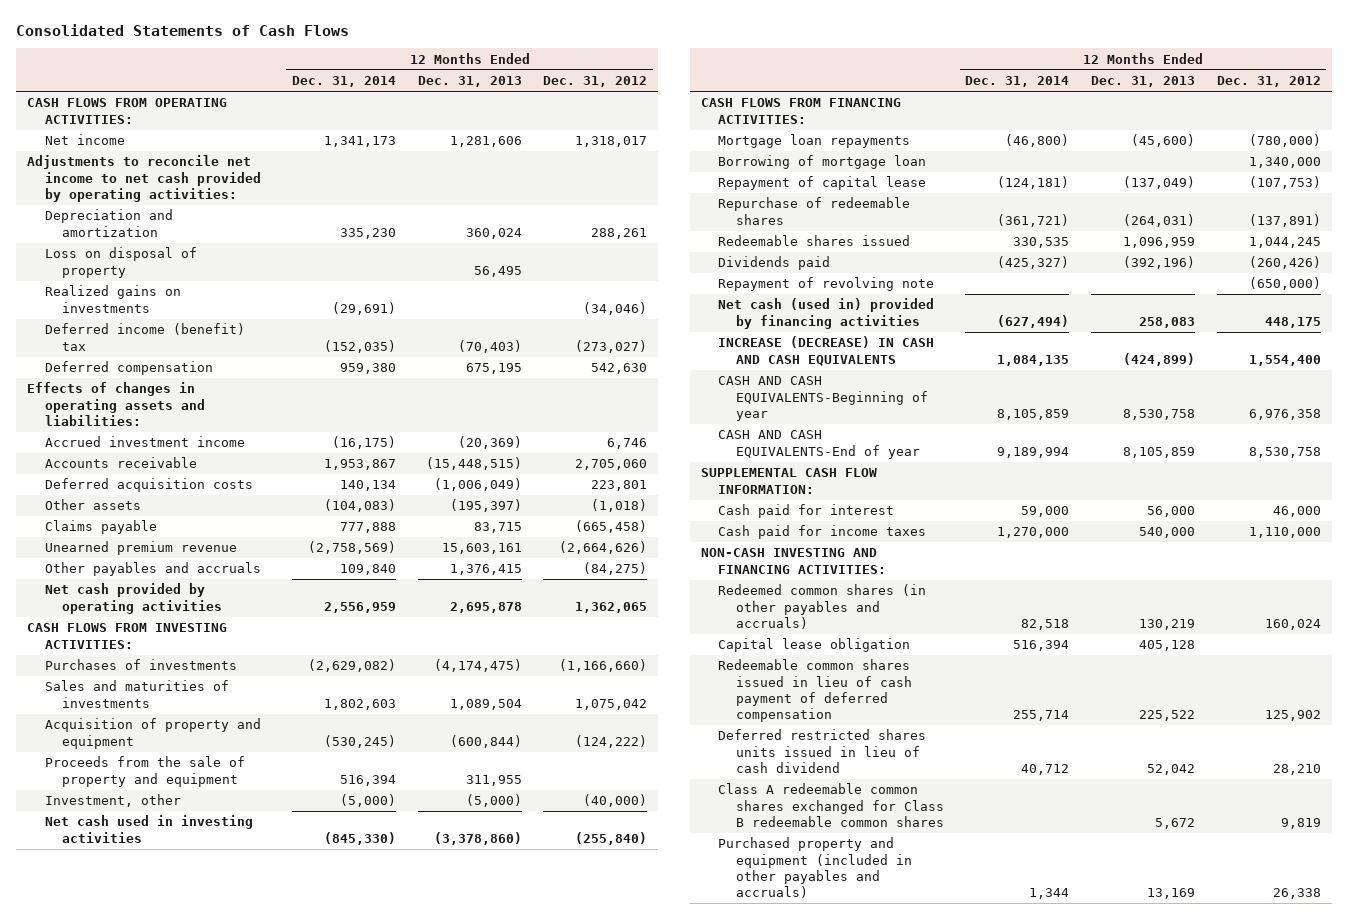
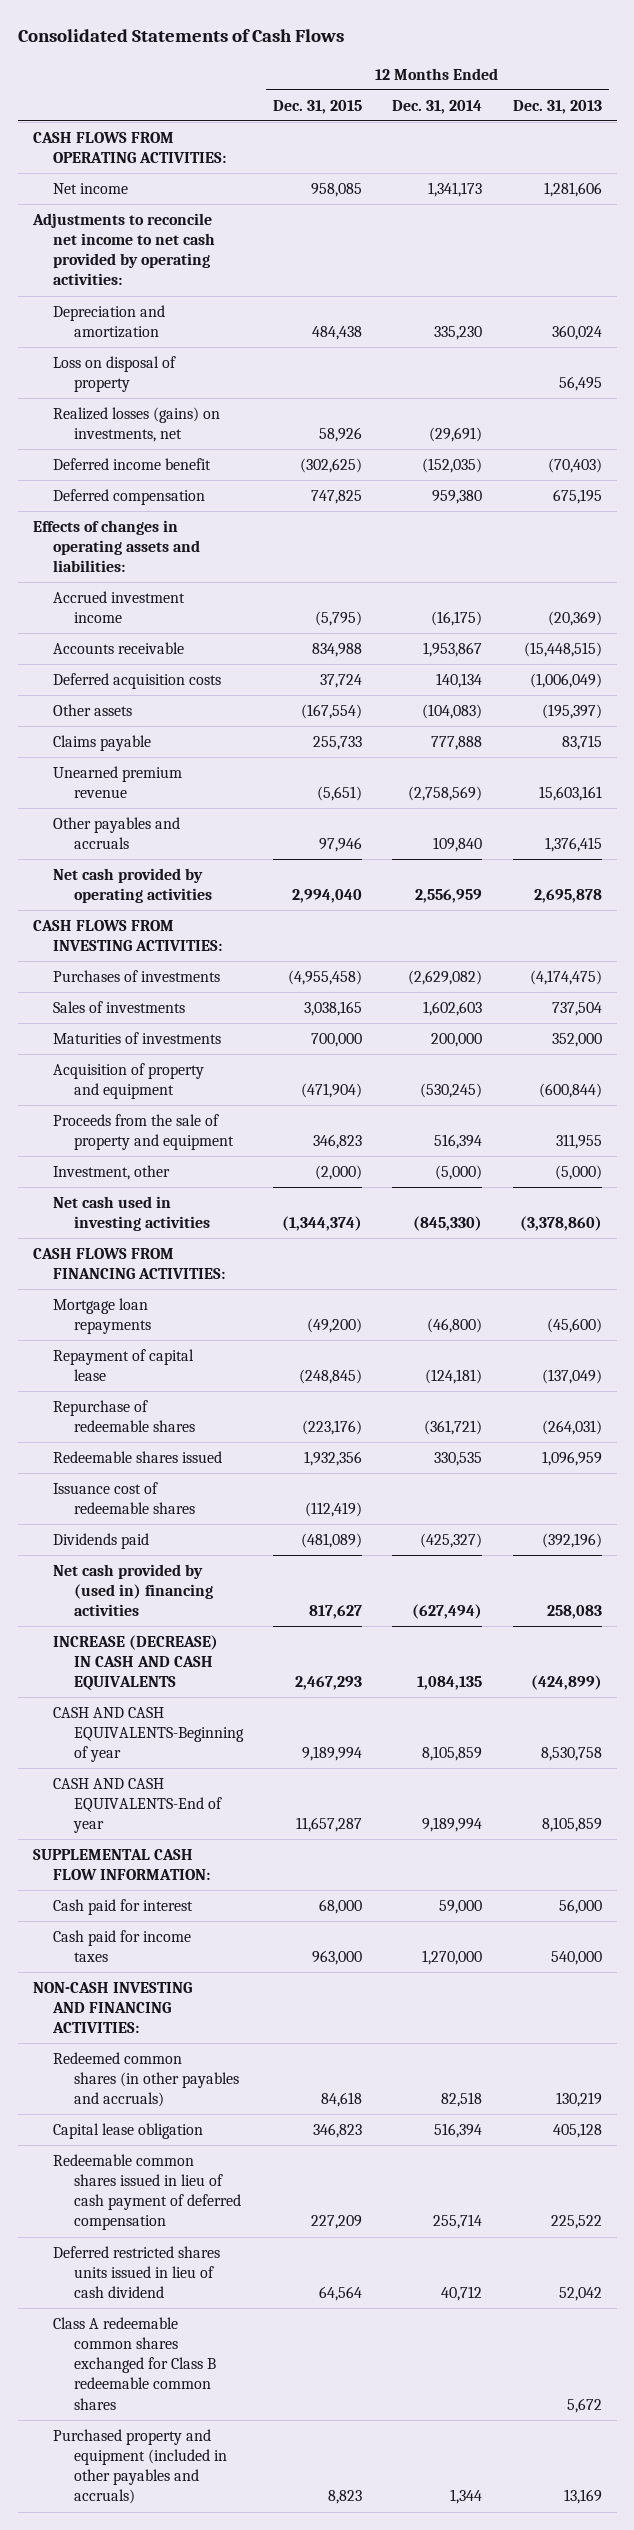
- | 12 Months Ended Dec. 31, 2014 | 12 Months Ended Dec. 31, 2013 | 12 Months Ended Dec. 31, 2012
+ | 12 Months Ended Dec. 31, 2015 | 12 Months Ended Dec. 31, 2014 | 12 Months Ended Dec. 31, 2013
- Realized gains on investments | (29,691) | | (34,046)
- Deferred income (benefit) tax | (152,035) | (70,403) | (273,027)
+ Realized losses (gains) on investments, net | 58,926 | (29,691) |
+ Deferred income benefit | (302,625) | (152,035) | (70,403)
- Sales and maturities of investments | 1,802,603 | 1,089,504 | 1,075,042
+ Sales of investments | 3,038,165 | 1,602,603 | 737,504
+ Maturities of investments | 700,000 | 200,000 | 352,000
- Borrowing of mortgage loan | | | 1,340,000
+ Issuance cost of redeemable shares | (112,419) | |
- Repayment of revolving note | | | (650,000)
- Net cash (used in) provided by financing activities | (627,494) | 258,083 | 448,175
+ Net cash provided by (used in) financing activities | 817,627 | (627,494) | 258,083

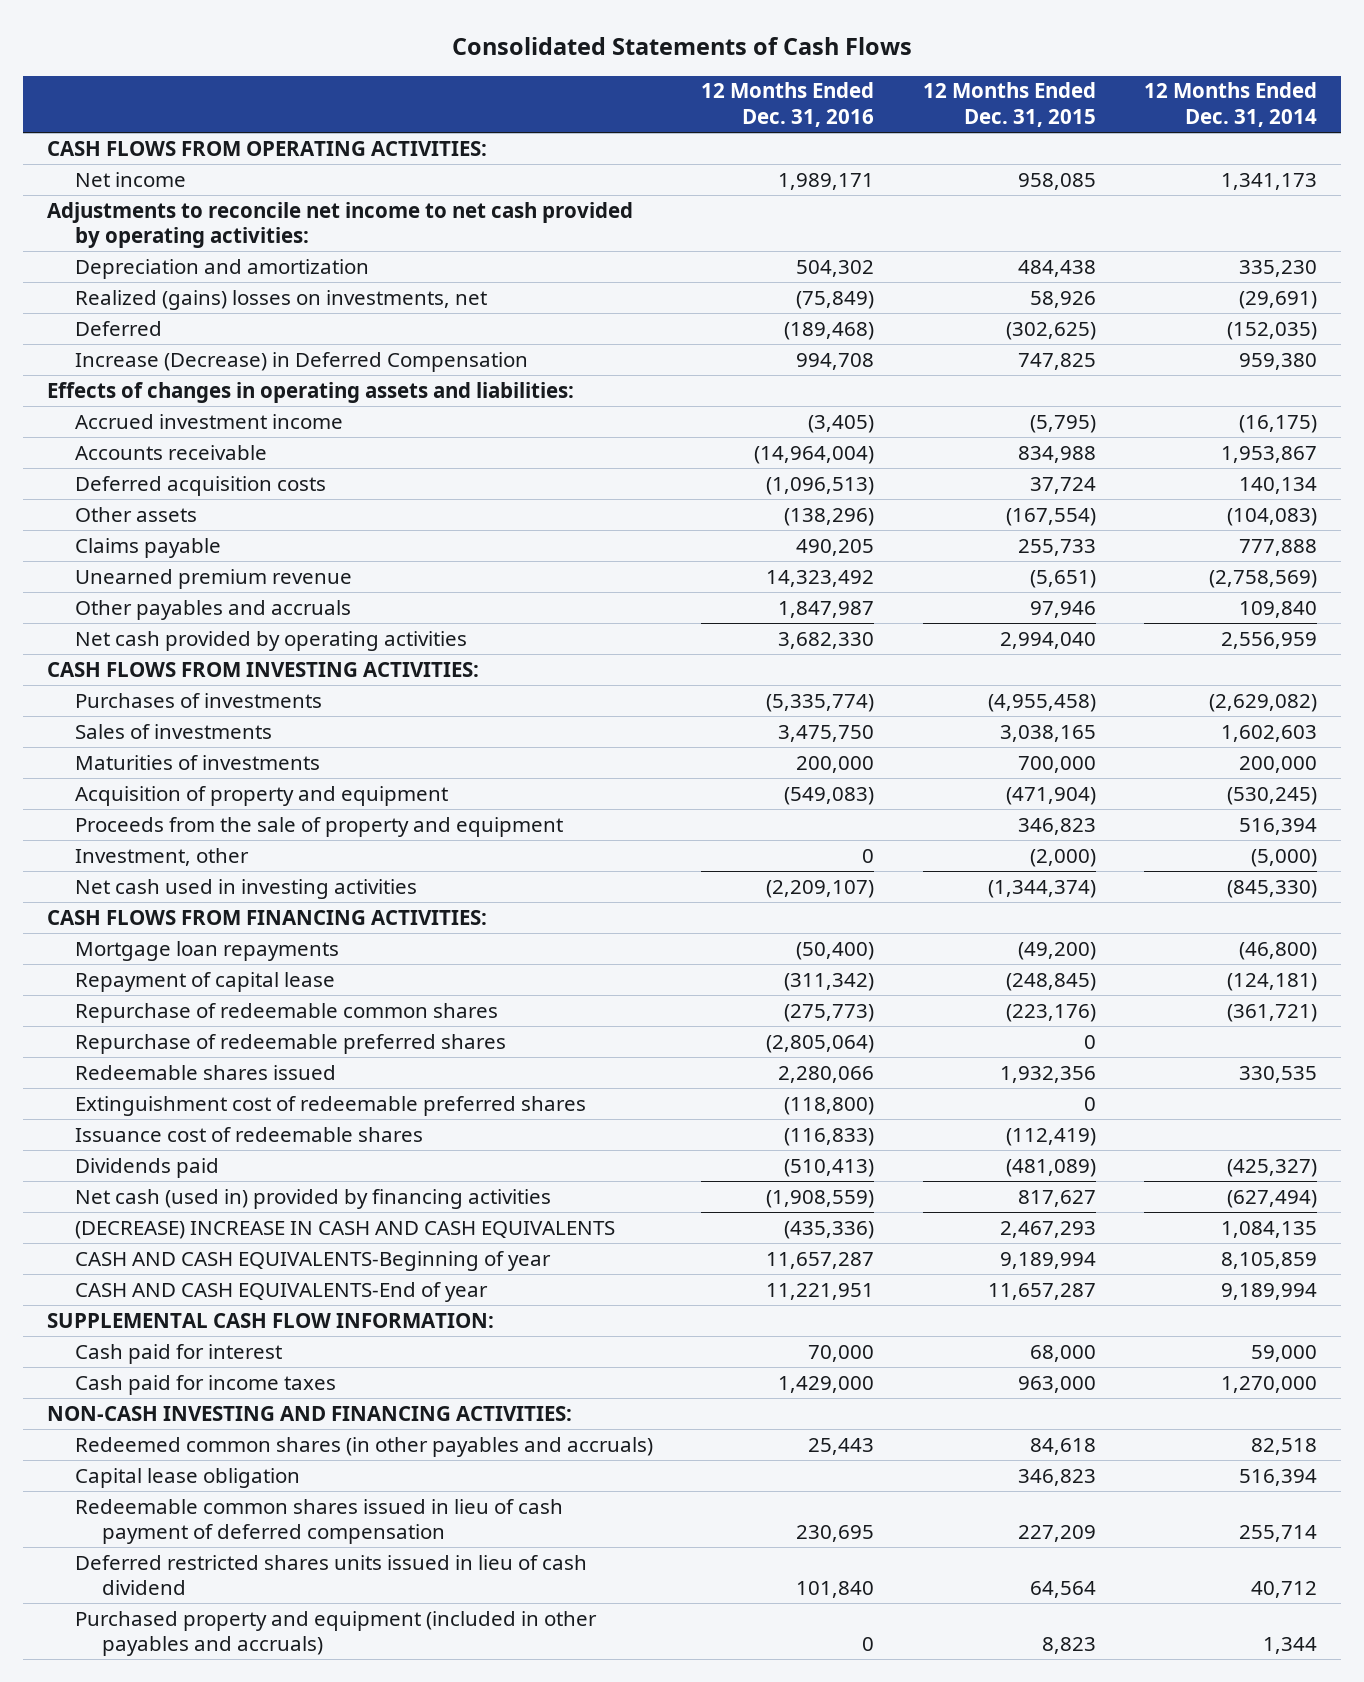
- | 12 Months Ended Dec. 31, 2015 | 12 Months Ended Dec. 31, 2014 | 12 Months Ended Dec. 31, 2013
+ | 12 Months Ended Dec. 31, 2016 | 12 Months Ended Dec. 31, 2015 | 12 Months Ended Dec. 31, 2014
- Loss on disposal of property | | | 56,495
- Realized losses (gains) on investments, net | 58,926 | (29,691) |
- Deferred income benefit | (302,625) | (152,035) | (70,403)
- Deferred compensation | 747,825 | 959,380 | 675,195
+ Realized (gains) losses on investments, net | (75,849) | 58,926 | (29,691)
+ Deferred | (189,468) | (302,625) | (152,035)
+ Increase (Decrease) in Deferred Compensation | 994,708 | 747,825 | 959,380
- Repurchase of redeemable shares | (223,176) | (361,721) | (264,031)
+ Repurchase of redeemable common shares | (275,773) | (223,176) | (361,721)
+ Repurchase of redeemable preferred shares | (2,805,064) | 0 |
+ Extinguishment cost of redeemable preferred shares | (118,800) | 0 |
- Net cash provided by (used in) financing activities | 817,627 | (627,494) | 258,083
- INCREASE (DECREASE) IN CASH AND CASH EQUIVALENTS | 2,467,293 | 1,084,135 | (424,899)
+ Net cash (used in) provided by financing activities | (1,908,559) | 817,627 | (627,494)
+ (DECREASE) INCREASE IN CASH AND CASH EQUIVALENTS | (435,336) | 2,467,293 | 1,084,135
- Class A redeemable common shares exchanged for Class B redeemable common shares | | | 5,672

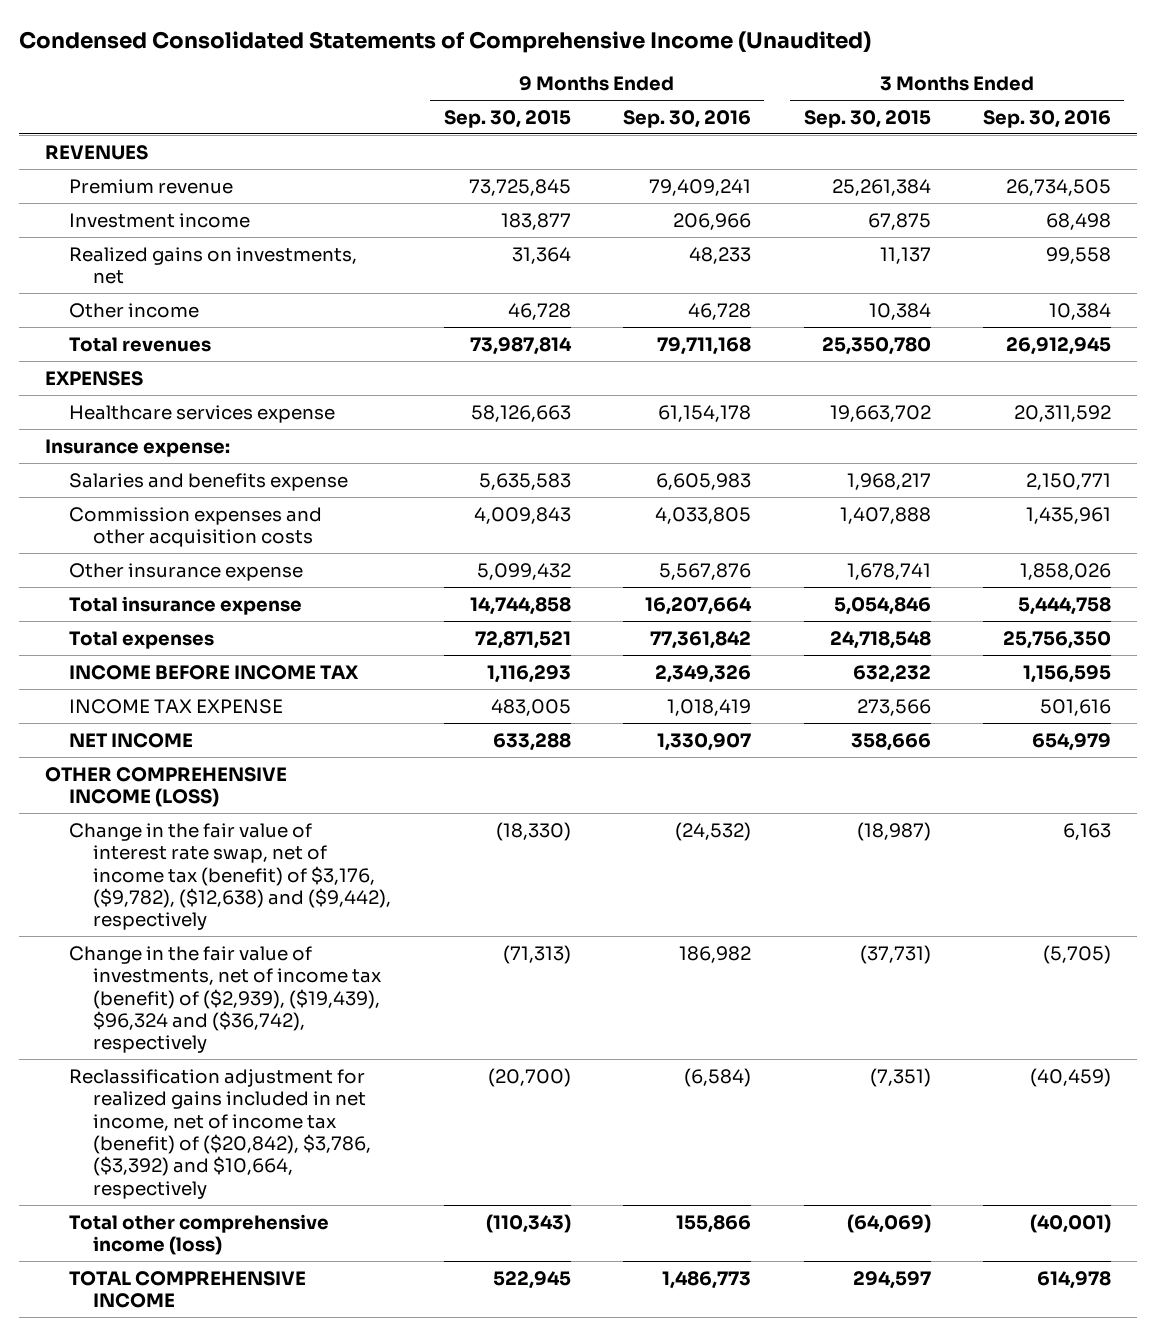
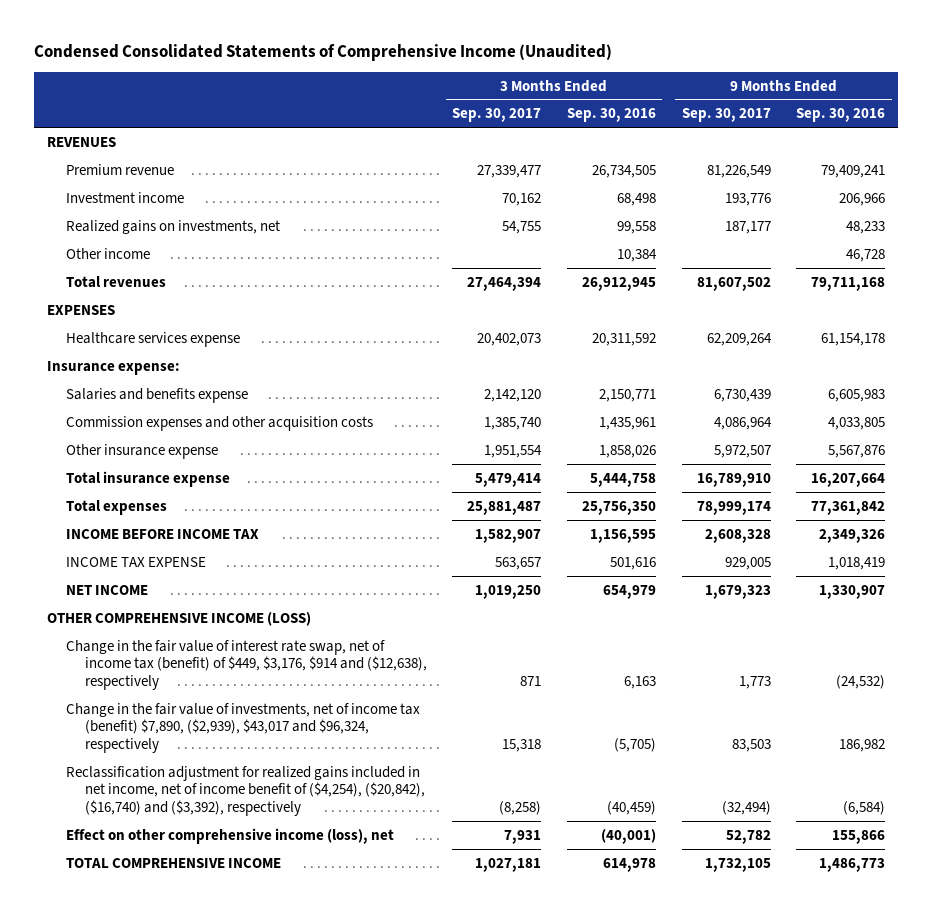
- | 9 Months Ended Sep. 30, 2015 | 9 Months Ended Sep. 30, 2016 | 3 Months Ended Sep. 30, 2015 | 3 Months Ended Sep. 30, 2016
+ | 3 Months Ended Sep. 30, 2017 | 3 Months Ended Sep. 30, 2016 | 9 Months Ended Sep. 30, 2017 | 9 Months Ended Sep. 30, 2016
- Change in the fair value of interest rate swap, net of income tax (benefit) of $3,176, ($9,782), ($12,638) and ($9,442), respectively | (18,330) | (24,532) | (18,987) | 6,163
- Change in the fair value of investments, net of income tax (benefit) of ($2,939), ($19,439), $96,324 and ($36,742), respectively | (71,313) | 186,982 | (37,731) | (5,705)
- Reclassification adjustment for realized gains included in net income, net of income tax (benefit) of ($20,842), $3,786, ($3,392) and $10,664, respectively | (20,700) | (6,584) | (7,351) | (40,459)
- Total other comprehensive income (loss) | (110,343) | 155,866 | (64,069) | (40,001)
+ Change in the fair value of interest rate swap, net of income tax (benefit) of $449, $3,176, $914 and ($12,638), respectively | 871 | 6,163 | 1,773 | (24,532)
+ Change in the fair value of investments, net of income tax (benefit) $7,890, ($2,939), $43,017 and $96,324, respectively | 15,318 | (5,705) | 83,503 | 186,982
+ Reclassification adjustment for realized gains included in net income, net of income benefit of ($4,254), ($20,842), ($16,740) and ($3,392), respectively | (8,258) | (40,459) | (32,494) | (6,584)
+ Effect on other comprehensive income (loss), net | 7,931 | (40,001) | 52,782 | 155,866

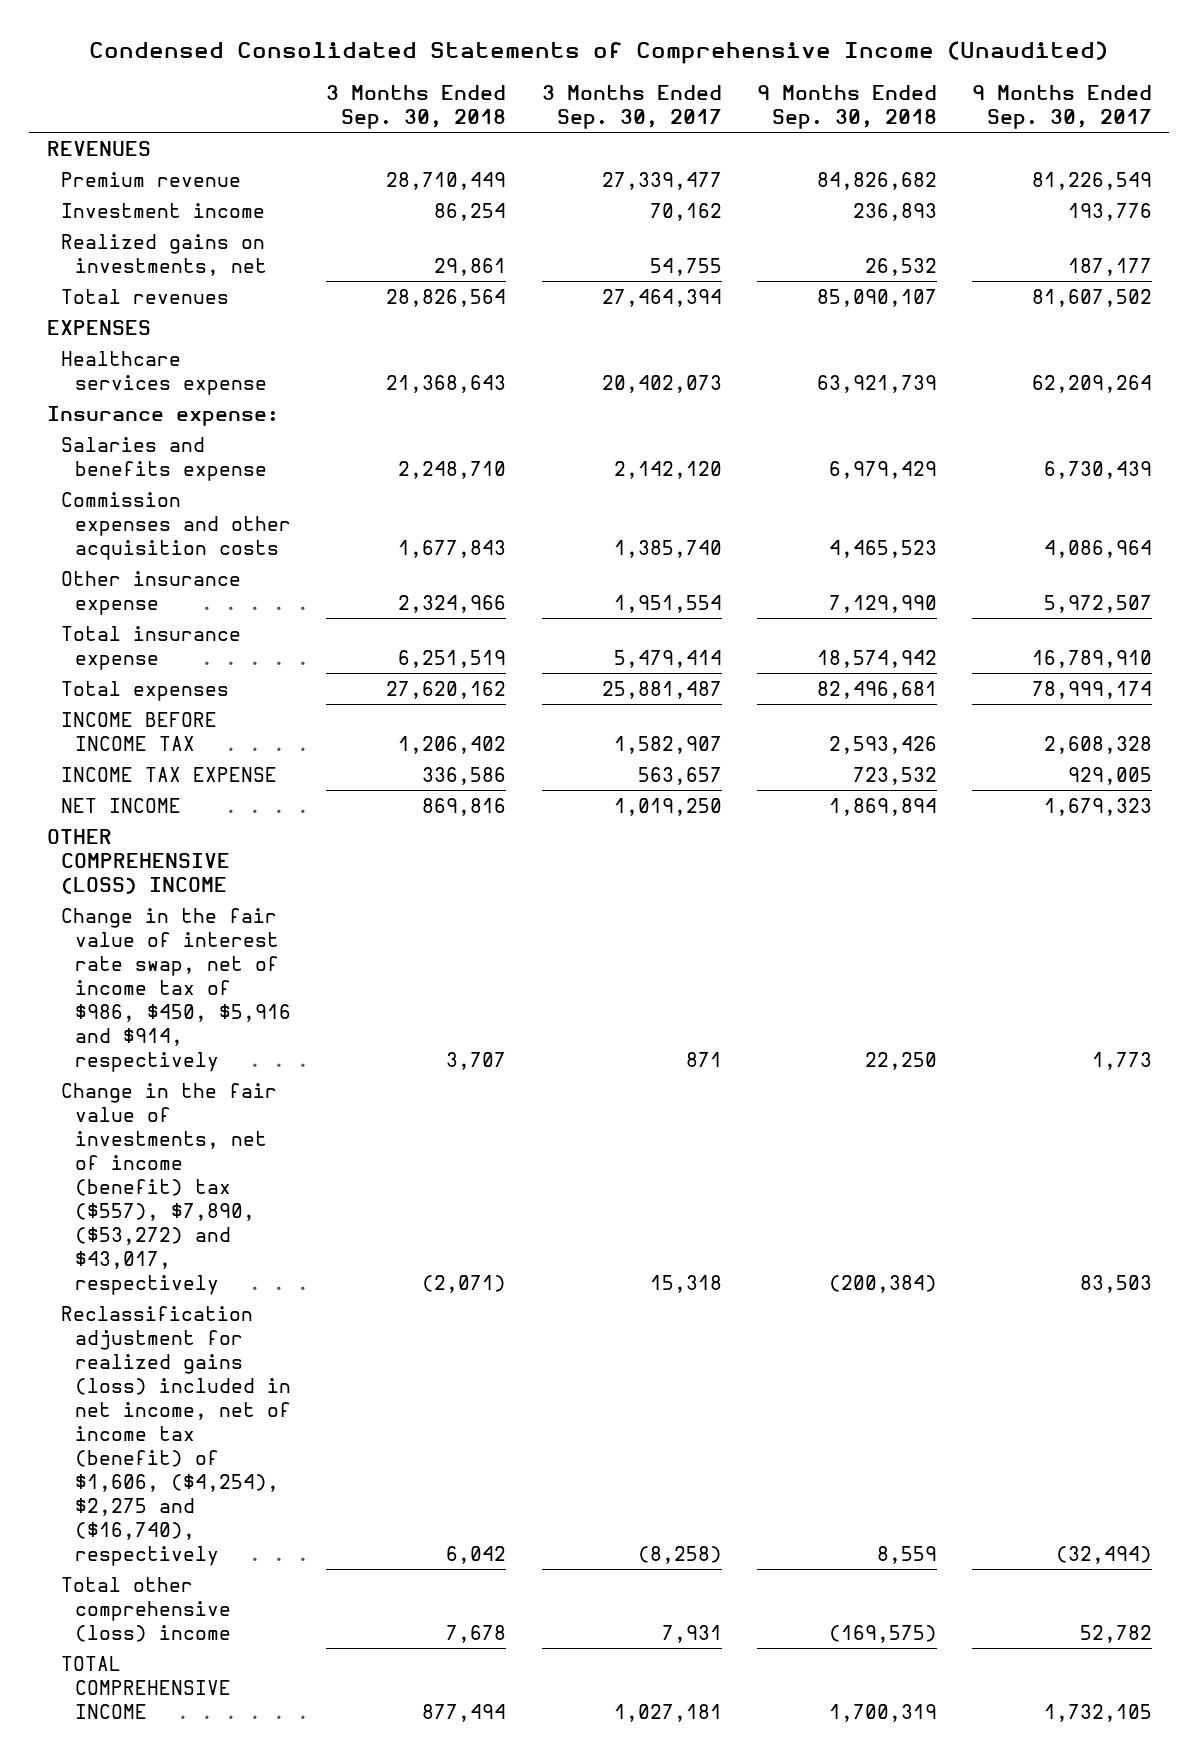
- | 3 Months Ended Sep. 30, 2017 | 3 Months Ended Sep. 30, 2016 | 9 Months Ended Sep. 30, 2017 | 9 Months Ended Sep. 30, 2016
+ | 3 Months Ended Sep. 30, 2018 | 3 Months Ended Sep. 30, 2017 | 9 Months Ended Sep. 30, 2018 | 9 Months Ended Sep. 30, 2017
- Other income | | 10,384 | | 46,728
- OTHER COMPREHENSIVE INCOME (LOSS)
- Change in the fair value of interest rate swap, net of income tax (benefit) of $449, $3,176, $914 and ($12,638), respectively | 871 | 6,163 | 1,773 | (24,532)
- Change in the fair value of investments, net of income tax (benefit) $7,890, ($2,939), $43,017 and $96,324, respectively | 15,318 | (5,705) | 83,503 | 186,982
- Reclassification adjustment for realized gains included in net income, net of income benefit of ($4,254), ($20,842), ($16,740) and ($3,392), respectively | (8,258) | (40,459) | (32,494) | (6,584)
- Effect on other comprehensive income (loss), net | 7,931 | (40,001) | 52,782 | 155,866
+ OTHER COMPREHENSIVE (LOSS) INCOME
+ Change in the fair value of interest rate swap, net of income tax of $986, $450, $5,916 and $914, respectively | 3,707 | 871 | 22,250 | 1,773
+ Change in the fair value of investments, net of income (benefit) tax ($557), $7,890, ($53,272) and $43,017, respectively | (2,071) | 15,318 | (200,384) | 83,503
+ Reclassification adjustment for realized gains (loss) included in net income, net of income tax (benefit) of $1,606, ($4,254), $2,275 and ($16,740), respectively | 6,042 | (8,258) | 8,559 | (32,494)
+ Total other comprehensive (loss) income | 7,678 | 7,931 | (169,575) | 52,782

